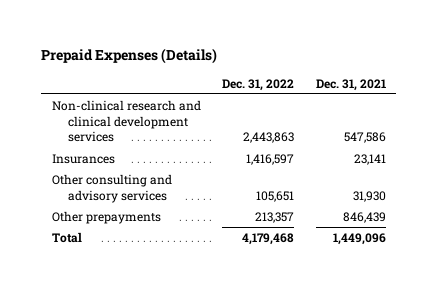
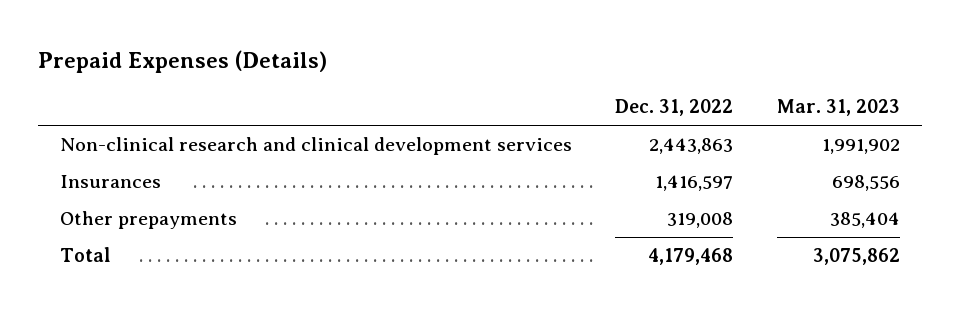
- | Dec. 31, 2022 | Dec. 31, 2021
+ | Dec. 31, 2022 | Mar. 31, 2023
- Other consulting and advisory services | 105,651 | 31,930
- Other prepayments | 213,357 | 846,439
+ Other prepayments | 319,008 | 385,404

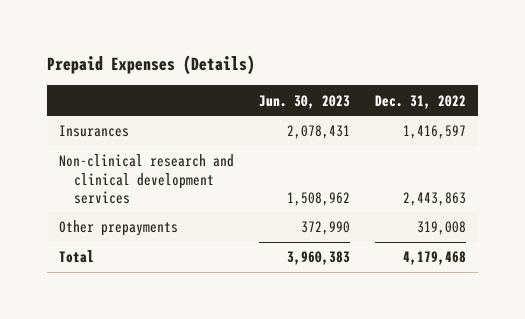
- | Dec. 31, 2022 | Mar. 31, 2023
+ | Jun. 30, 2023 | Dec. 31, 2022
moved down: Non-clinical research and clinical development services | 1,508,962 | 2,443,863

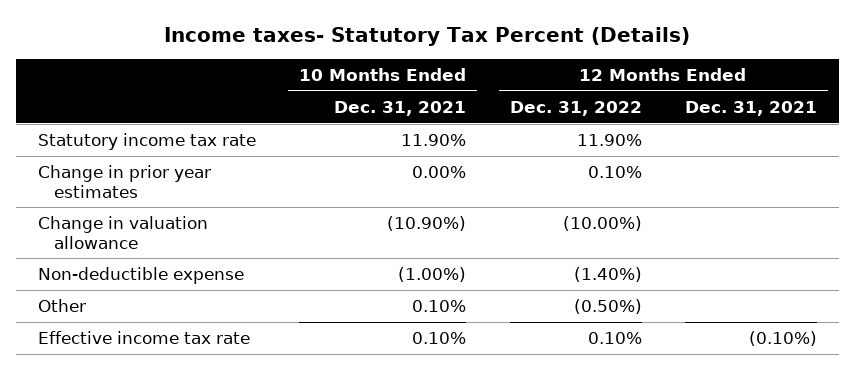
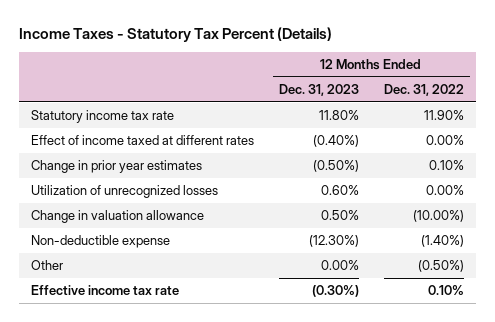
- Income taxes- Statutory Tax Percent (Details)
+ Income Taxes - Statutory Tax Percent (Details)
- | 10 Months Ended Dec. 31, 2021 | 12 Months Ended Dec. 31, 2022 | 12 Months Ended Dec. 31, 2021
+ | 12 Months Ended Dec. 31, 2023 | 12 Months Ended Dec. 31, 2022
+ Effect of income taxed at different rates | (0.40%) | 0.00%
+ Utilization of unrecognized losses | 0.60% | 0.00%

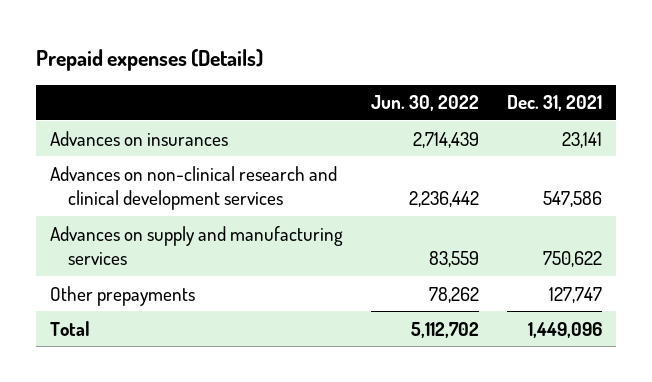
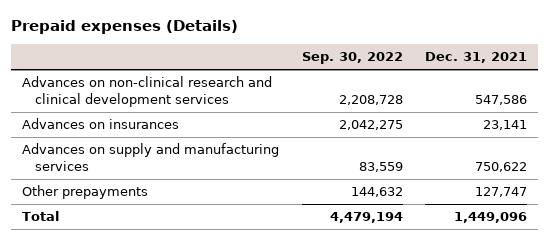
- | Jun. 30, 2022 | Dec. 31, 2021
+ | Sep. 30, 2022 | Dec. 31, 2021
moved down: Advances on insurances | 2,042,275 | 23,141

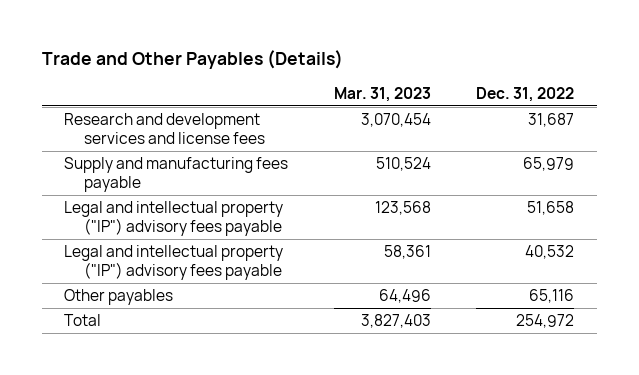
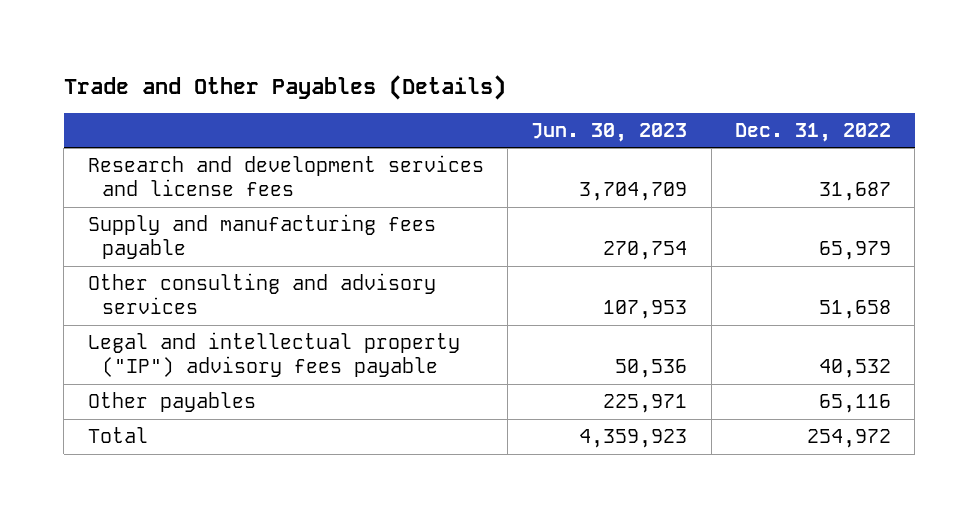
- | Mar. 31, 2023 | Dec. 31, 2022
+ | Jun. 30, 2023 | Dec. 31, 2022
- Legal and intellectual property ("IP") advisory fees payable | 123,568 | 51,658
+ Other consulting and advisory services | 107,953 | 51,658

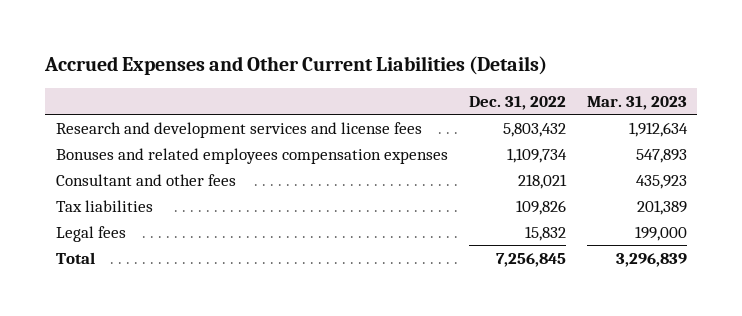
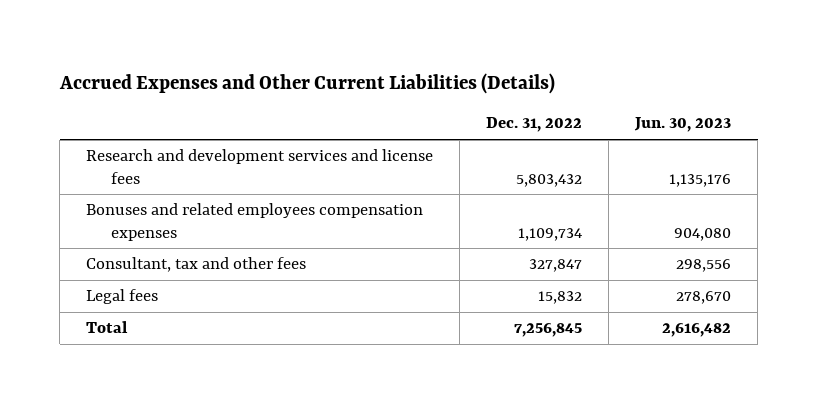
- | Dec. 31, 2022 | Mar. 31, 2023
+ | Dec. 31, 2022 | Jun. 30, 2023
- Consultant and other fees | 218,021 | 435,923
- Tax liabilities | 109,826 | 201,389
+ Consultant, tax and other fees | 327,847 | 298,556

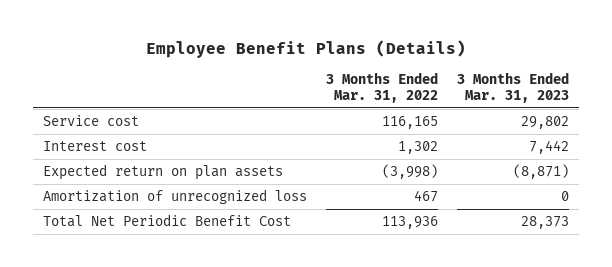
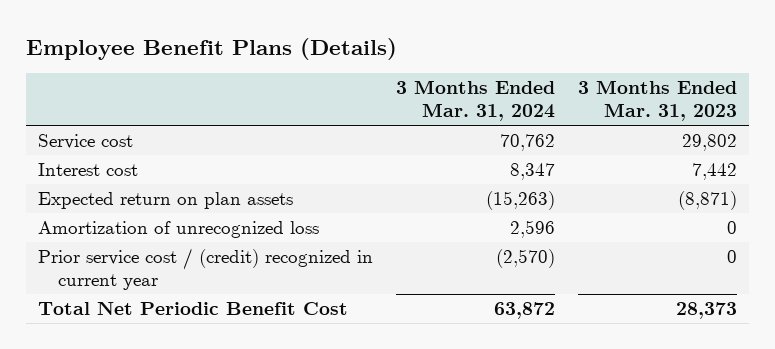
- | 3 Months Ended Mar. 31, 2022 | 3 Months Ended Mar. 31, 2023
+ | 3 Months Ended Mar. 31, 2024 | 3 Months Ended Mar. 31, 2023
+ Prior service cost / (credit) recognized in current year | (2,570) | 0

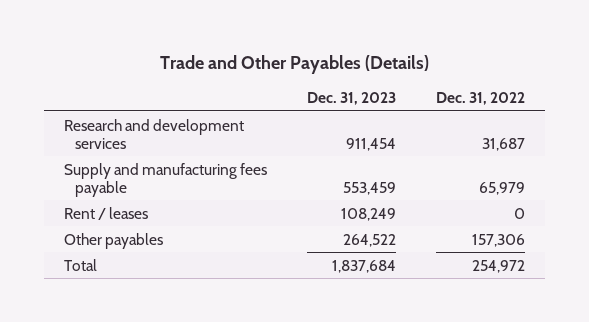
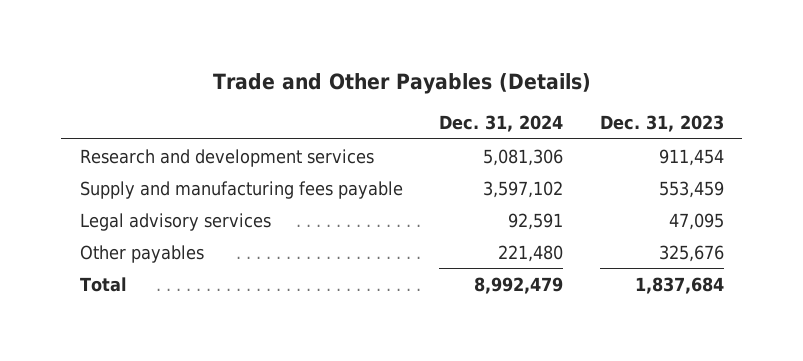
- | Dec. 31, 2023 | Dec. 31, 2022
+ | Dec. 31, 2024 | Dec. 31, 2023
- Rent / leases | 108,249 | 0
- Other payables | 264,522 | 157,306
+ Legal advisory services | 92,591 | 47,095
+ Other payables | 221,480 | 325,676

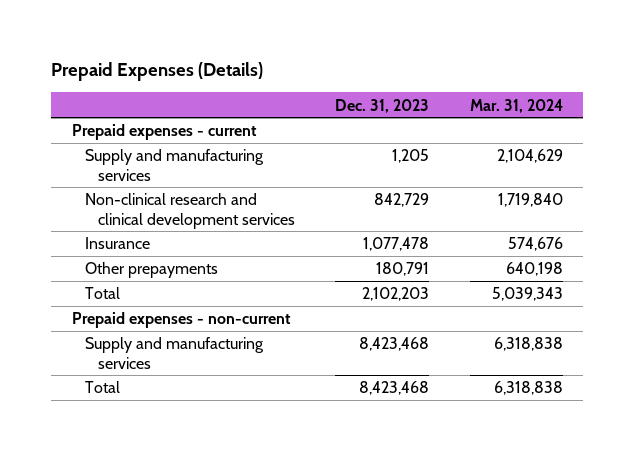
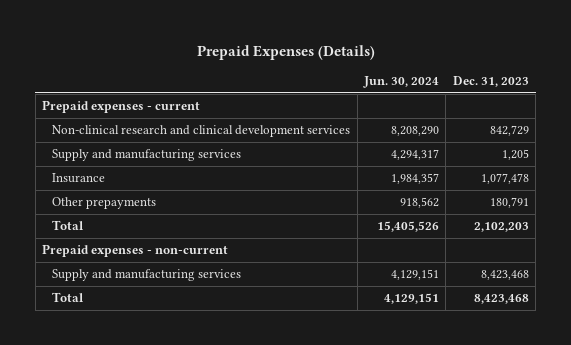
- | Dec. 31, 2023 | Mar. 31, 2024
+ | Jun. 30, 2024 | Dec. 31, 2023
moved down: Supply and manufacturing services | 4,294,317 | 1,205

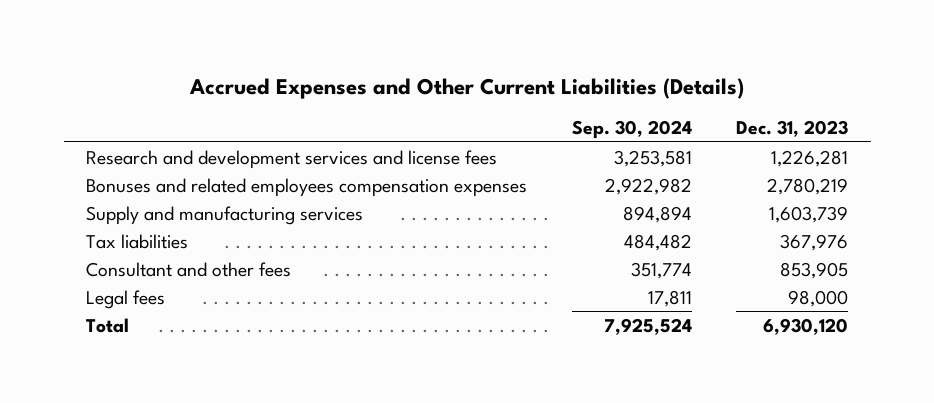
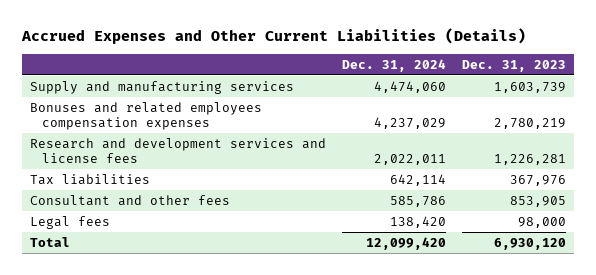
- | Sep. 30, 2024 | Dec. 31, 2023
+ | Dec. 31, 2024 | Dec. 31, 2023
moved down: Bonuses and related employees compensation expenses | 4,237,029 | 2,780,219
moved down: Research and development services and license fees | 2,022,011 | 1,226,281

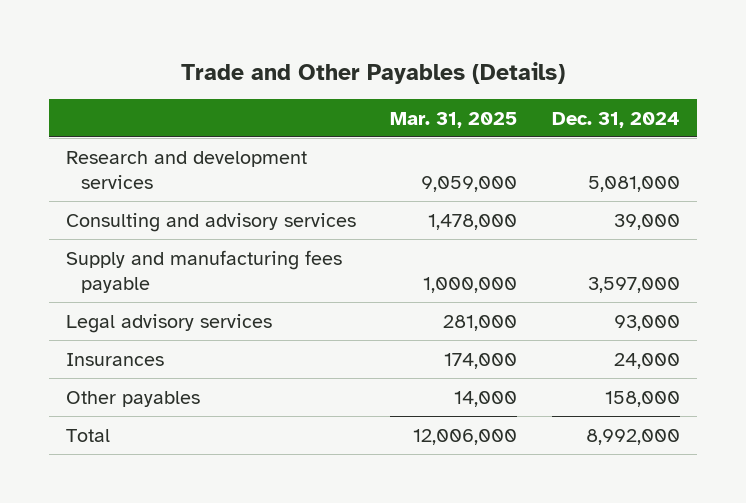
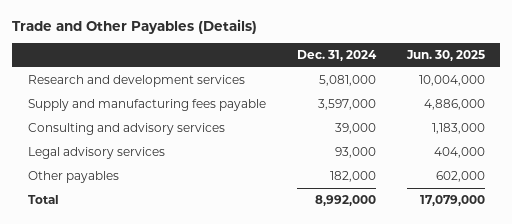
- | Mar. 31, 2025 | Dec. 31, 2024
+ | Dec. 31, 2024 | Jun. 30, 2025
moved down: Consulting and advisory services | 39,000 | 1,183,000
- Insurances | 174,000 | 24,000
- Other payables | 14,000 | 158,000
+ Other payables | 182,000 | 602,000

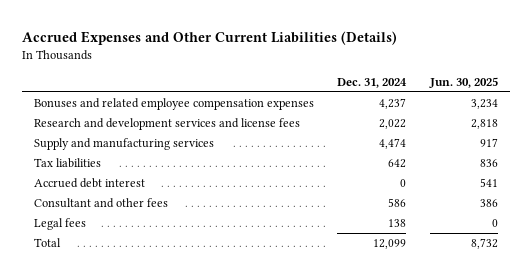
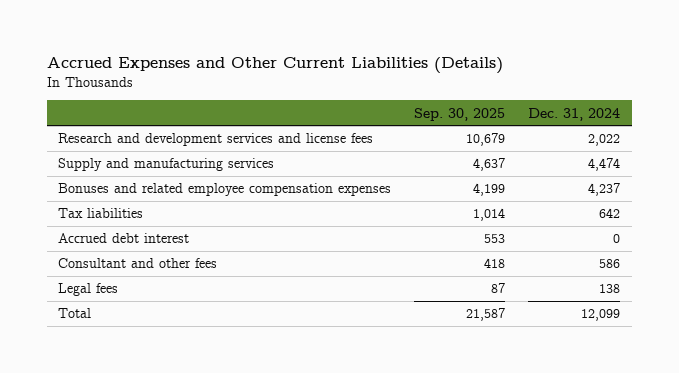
- | Dec. 31, 2024 | Jun. 30, 2025
+ | Sep. 30, 2025 | Dec. 31, 2024
moved down: Bonuses and related employee compensation expenses | 4,199 | 4,237

